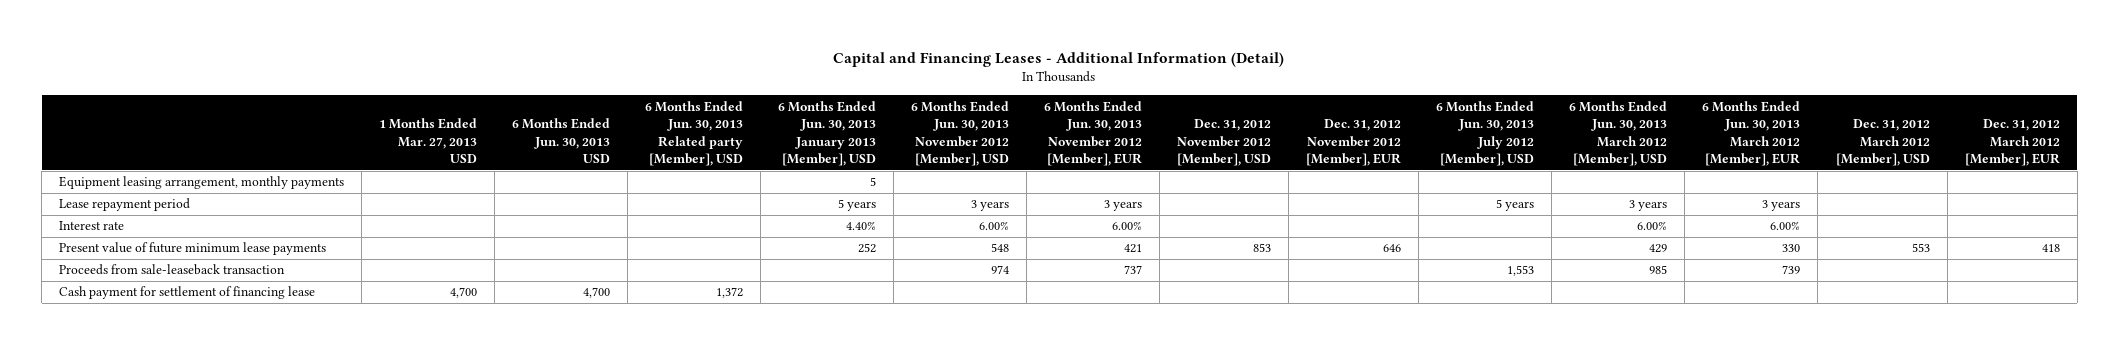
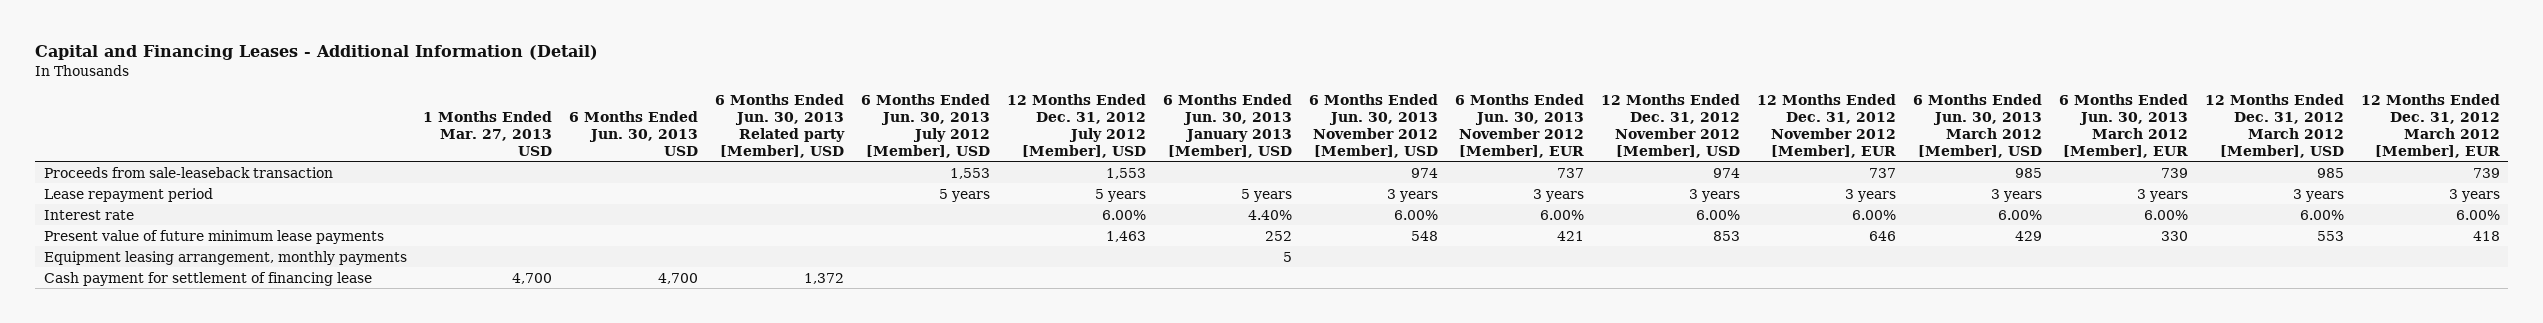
- | 1 Months Ended Mar. 27, 2013 USD | 6 Months Ended Jun. 30, 2013 USD | 6 Months Ended Jun. 30, 2013 Related party [Member], USD | 6 Months Ended Jun. 30, 2013 January 2013 [Member], USD | 6 Months Ended Jun. 30, 2013 November 2012 [Member], USD | 6 Months Ended Jun. 30, 2013 November 2012 [Member], EUR | Dec. 31, 2012 November 2012 [Member], USD | Dec. 31, 2012 November 2012 [Member], EUR | 6 Months Ended Jun. 30, 2013 July 2012 [Member], USD | 6 Months Ended Jun. 30, 2013 March 2012 [Member], USD | 6 Months Ended Jun. 30, 2013 March 2012 [Member], EUR | Dec. 31, 2012 March 2012 [Member], USD | Dec. 31, 2012 March 2012 [Member], EUR
+ | 1 Months Ended Mar. 27, 2013 USD | 6 Months Ended Jun. 30, 2013 USD | 6 Months Ended Jun. 30, 2013 Related party [Member], USD | 6 Months Ended Jun. 30, 2013 July 2012 [Member], USD | 12 Months Ended Dec. 31, 2012 July 2012 [Member], USD | 6 Months Ended Jun. 30, 2013 January 2013 [Member], USD | 6 Months Ended Jun. 30, 2013 November 2012 [Member], USD | 6 Months Ended Jun. 30, 2013 November 2012 [Member], EUR | 12 Months Ended Dec. 31, 2012 November 2012 [Member], USD | 12 Months Ended Dec. 31, 2012 November 2012 [Member], EUR | 6 Months Ended Jun. 30, 2013 March 2012 [Member], USD | 6 Months Ended Jun. 30, 2013 March 2012 [Member], EUR | 12 Months Ended Dec. 31, 2012 March 2012 [Member], USD | 12 Months Ended Dec. 31, 2012 March 2012 [Member], EUR
moved up: Proceeds from sale-leaseback transaction | | | | 1,553 | 1,553 | | 974 | 737 | 974 | 737 | 985 | 739 | 985 | 739
moved down: Equipment leasing arrangement, monthly payments | | | | | | 5 | | | | | | | |

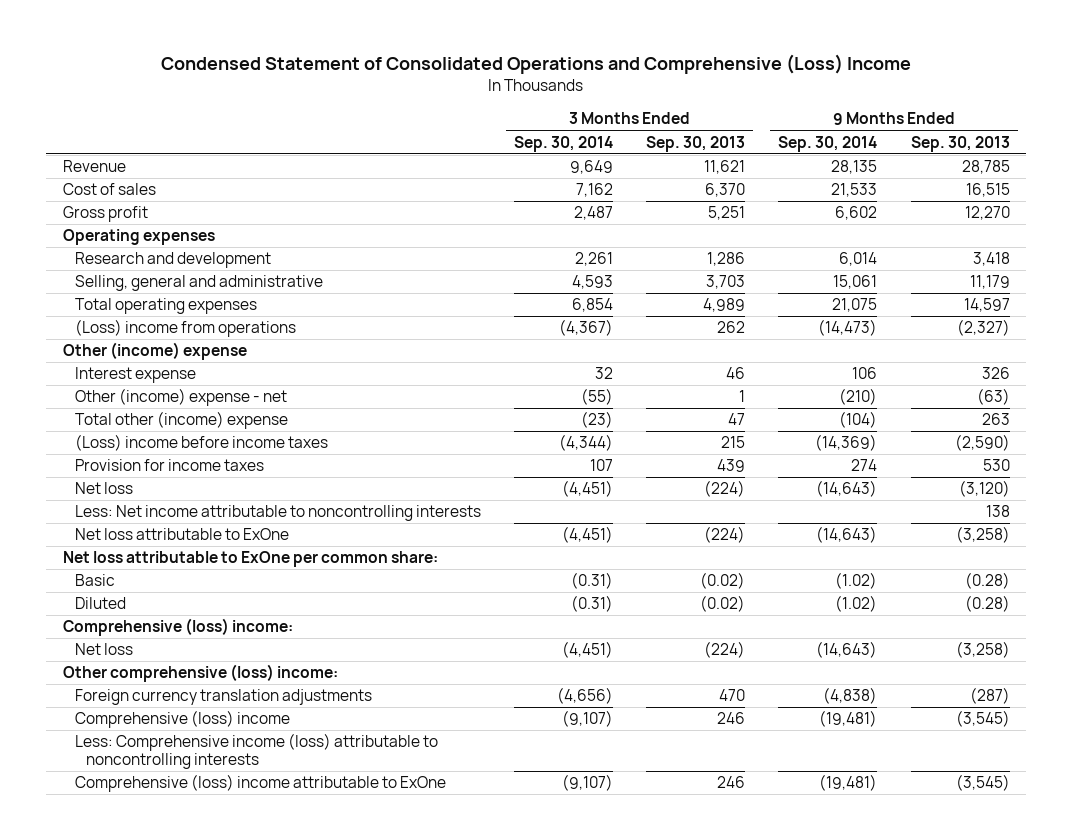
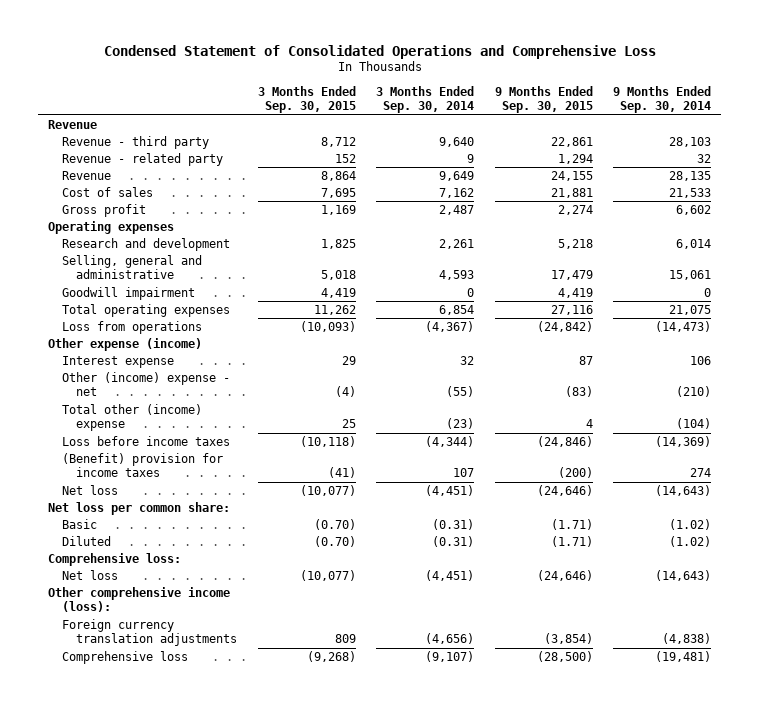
- Condensed Statement of Consolidated Operations and Comprehensive (Loss) Income
+ Condensed Statement of Consolidated Operations and Comprehensive Loss
- | 3 Months Ended Sep. 30, 2014 | 3 Months Ended Sep. 30, 2013 | 9 Months Ended Sep. 30, 2014 | 9 Months Ended Sep. 30, 2013
+ | 3 Months Ended Sep. 30, 2015 | 3 Months Ended Sep. 30, 2014 | 9 Months Ended Sep. 30, 2015 | 9 Months Ended Sep. 30, 2014
+ Revenue
+ Revenue - third party | 8,712 | 9,640 | 22,861 | 28,103
+ Revenue - related party | 152 | 9 | 1,294 | 32
+ Goodwill impairment | 4,419 | 0 | 4,419 | 0
- (Loss) income from operations | (4,367) | 262 | (14,473) | (2,327)
- Other (income) expense
+ Loss from operations | (10,093) | (4,367) | (24,842) | (14,473)
+ Other expense (income)
- (Loss) income before income taxes | (4,344) | 215 | (14,369) | (2,590)
- Provision for income taxes | 107 | 439 | 274 | 530
+ Loss before income taxes | (10,118) | (4,344) | (24,846) | (14,369)
+ (Benefit) provision for income taxes | (41) | 107 | (200) | 274
- Less: Net income attributable to noncontrolling interests | | | | 138
- Net loss attributable to ExOne | (4,451) | (224) | (14,643) | (3,258)
- Net loss attributable to ExOne per common share:
+ Net loss per common share:
- Comprehensive (loss) income:
+ Comprehensive loss:
- Other comprehensive (loss) income:
+ Other comprehensive income (loss):
- Comprehensive (loss) income | (9,107) | 246 | (19,481) | (3,545)
- Less: Comprehensive income (loss) attributable to noncontrolling interests
- Comprehensive (loss) income attributable to ExOne | (9,107) | 246 | (19,481) | (3,545)
+ Comprehensive loss | (9,268) | (9,107) | (28,500) | (19,481)

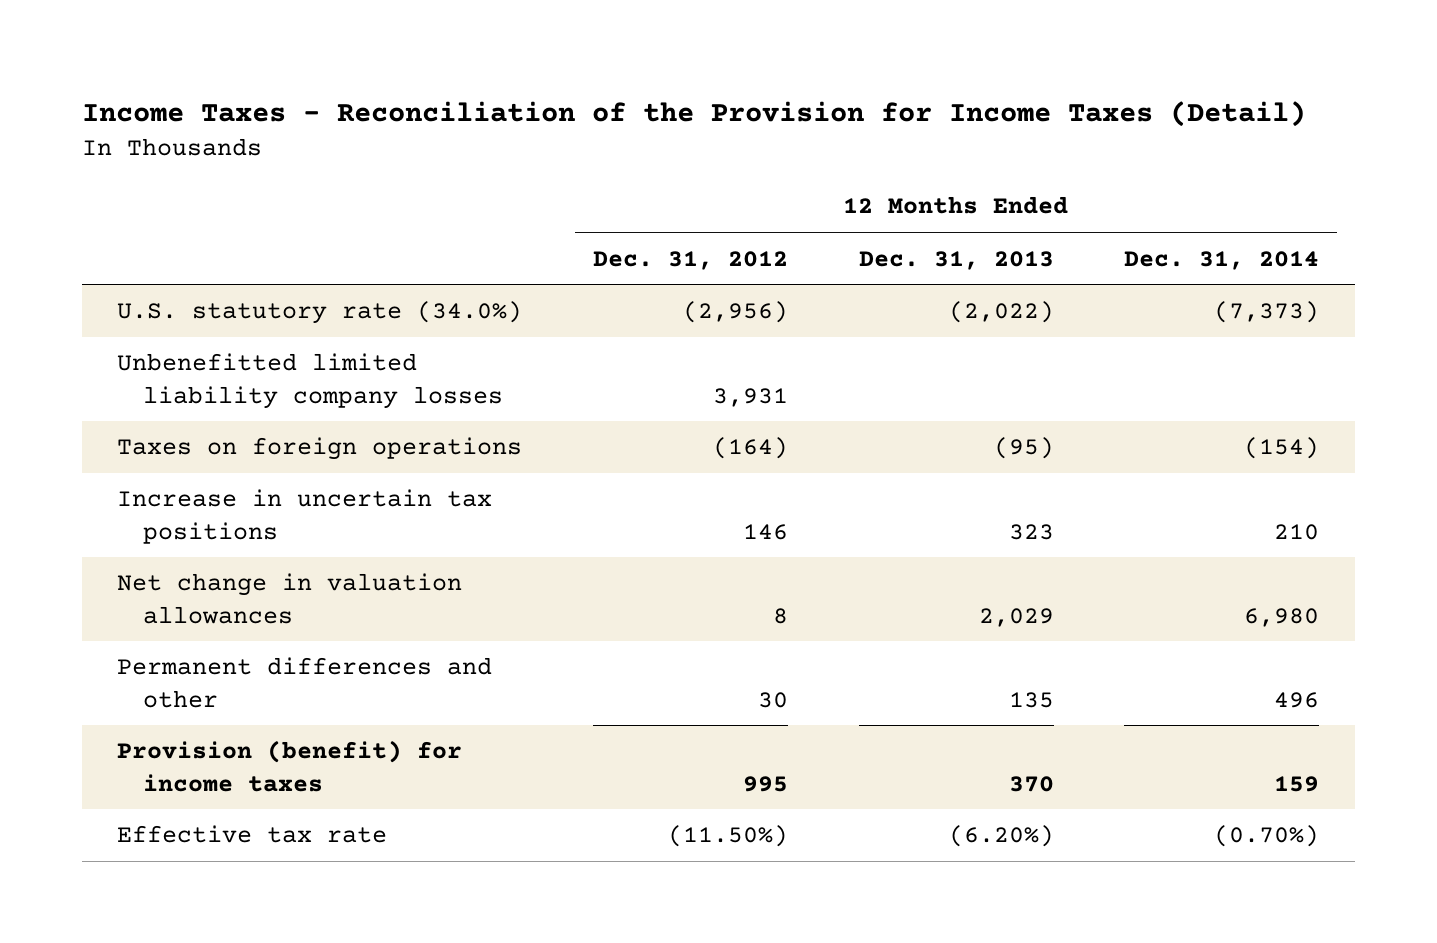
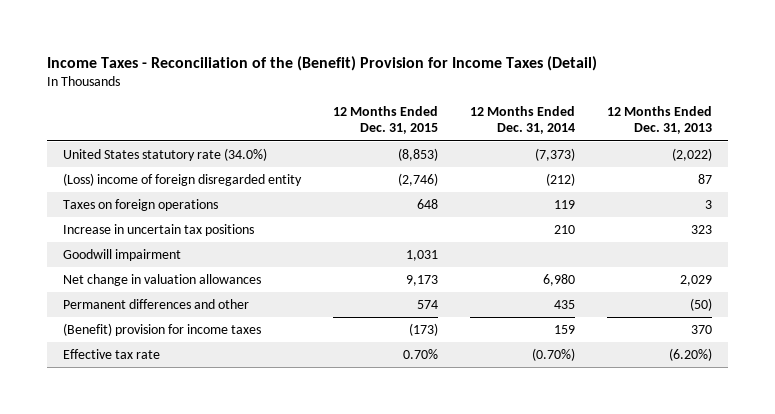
- Income Taxes - Reconciliation of the Provision for Income Taxes (Detail)
+ Income Taxes - Reconciliation of the (Benefit) Provision for Income Taxes (Detail)
- | 12 Months Ended Dec. 31, 2012 | 12 Months Ended Dec. 31, 2013 | 12 Months Ended Dec. 31, 2014
+ | 12 Months Ended Dec. 31, 2015 | 12 Months Ended Dec. 31, 2014 | 12 Months Ended Dec. 31, 2013
- U.S. statutory rate (34.0%) | (2,956) | (2,022) | (7,373)
- Unbenefitted limited liability company losses | 3,931 | |
- Taxes on foreign operations | (164) | (95) | (154)
+ United States statutory rate (34.0%) | (8,853) | (7,373) | (2,022)
+ (Loss) income of foreign disregarded entity | (2,746) | (212) | 87
+ Taxes on foreign operations | 648 | 119 | 3
+ Goodwill impairment | 1,031 | |
- Permanent differences and other | 30 | 135 | 496
- Provision (benefit) for income taxes | 995 | 370 | 159
+ Permanent differences and other | 574 | 435 | (50)
+ (Benefit) provision for income taxes | (173) | 159 | 370

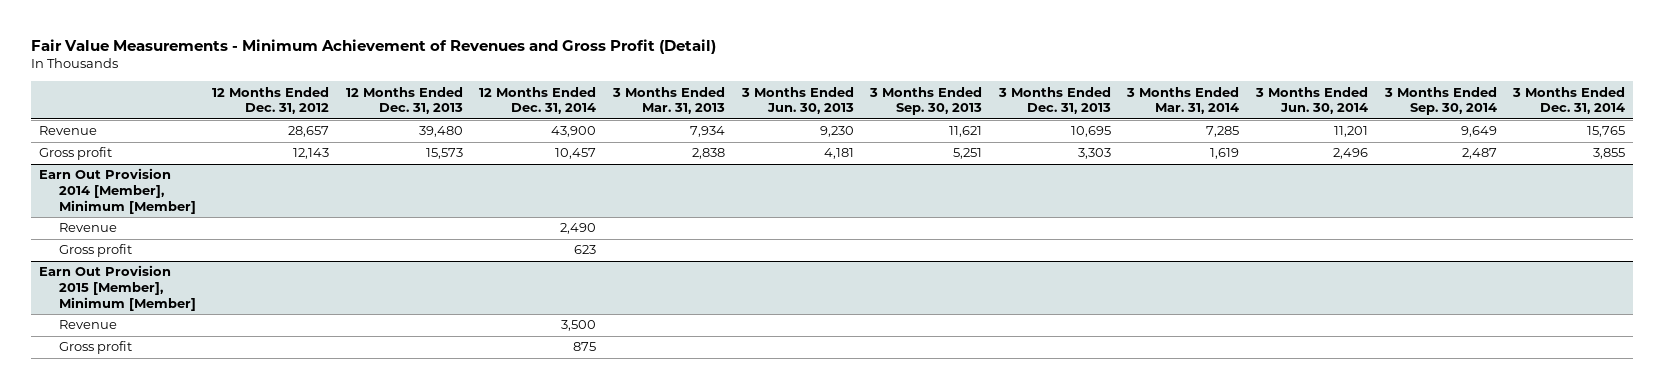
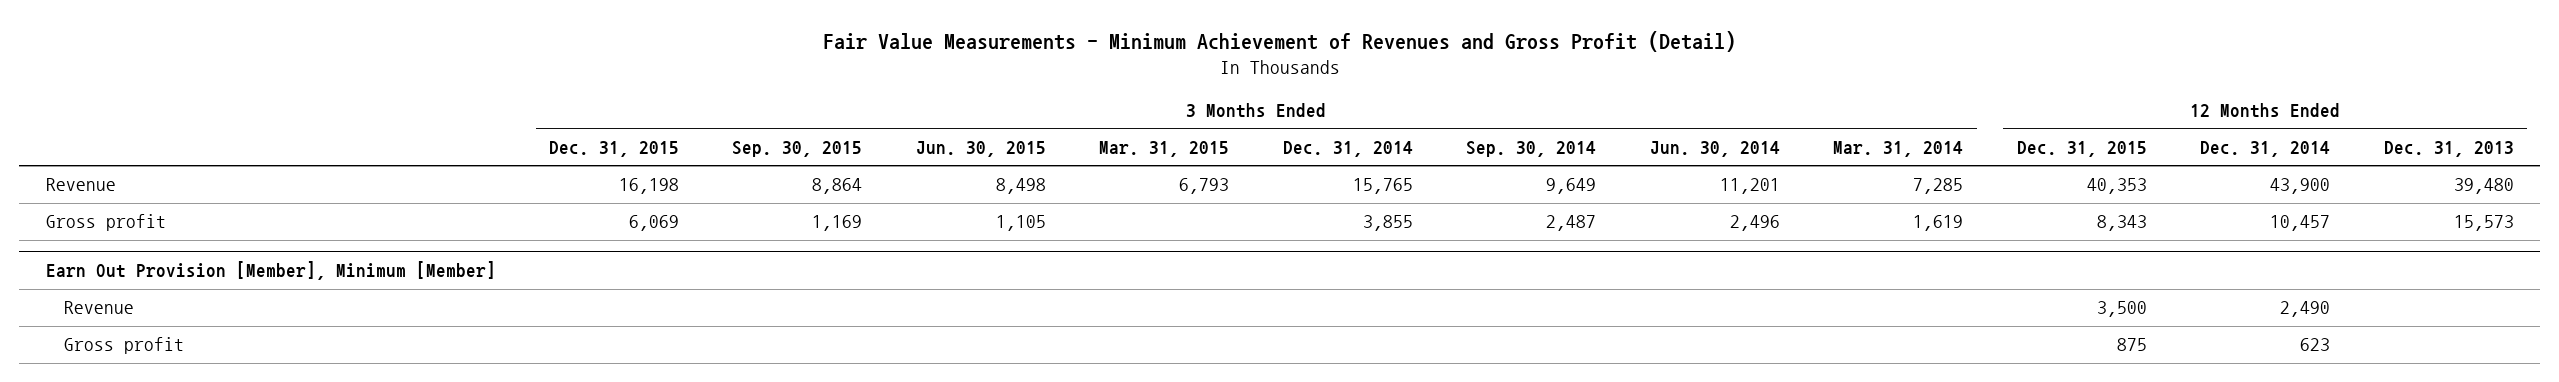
- | 12 Months Ended Dec. 31, 2012 | 12 Months Ended Dec. 31, 2013 | 12 Months Ended Dec. 31, 2014 | 3 Months Ended Mar. 31, 2013 | 3 Months Ended Jun. 30, 2013 | 3 Months Ended Sep. 30, 2013 | 3 Months Ended Dec. 31, 2013 | 3 Months Ended Mar. 31, 2014 | 3 Months Ended Jun. 30, 2014 | 3 Months Ended Sep. 30, 2014 | 3 Months Ended Dec. 31, 2014
+ | 3 Months Ended Dec. 31, 2015 | 3 Months Ended Sep. 30, 2015 | 3 Months Ended Jun. 30, 2015 | 3 Months Ended Mar. 31, 2015 | 3 Months Ended Dec. 31, 2014 | 3 Months Ended Sep. 30, 2014 | 3 Months Ended Jun. 30, 2014 | 3 Months Ended Mar. 31, 2014 | 12 Months Ended Dec. 31, 2015 | 12 Months Ended Dec. 31, 2014 | 12 Months Ended Dec. 31, 2013
- Earn Out Provision 2014 [Member], Minimum [Member]
+ Earn Out Provision [Member], Minimum [Member]
- Earn Out Provision 2015 [Member], Minimum [Member]
- Revenue | | | 3,500 | | | | | | | |
- Gross profit | | | 875 | | | | | | | |

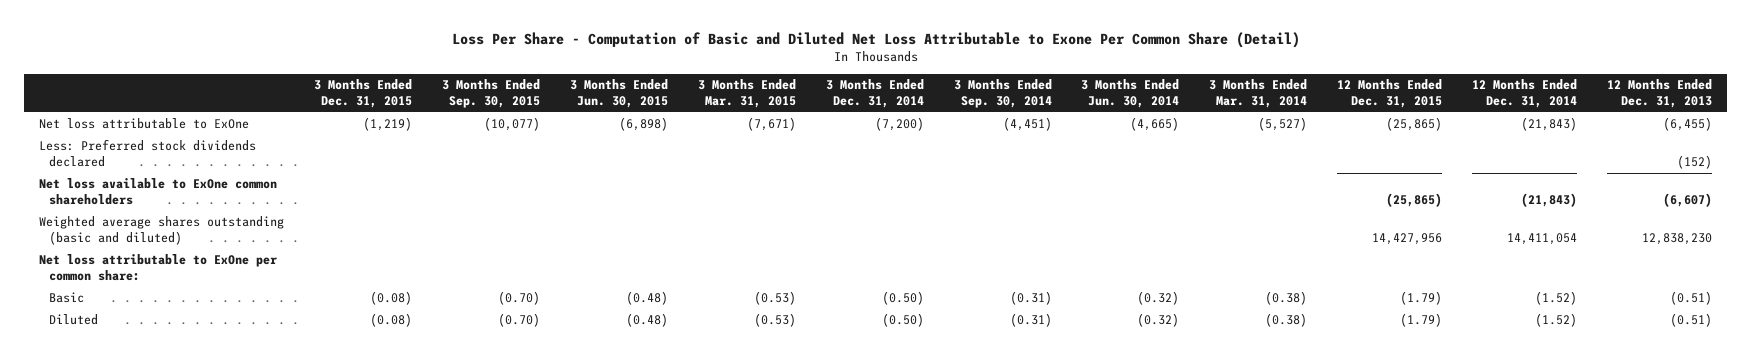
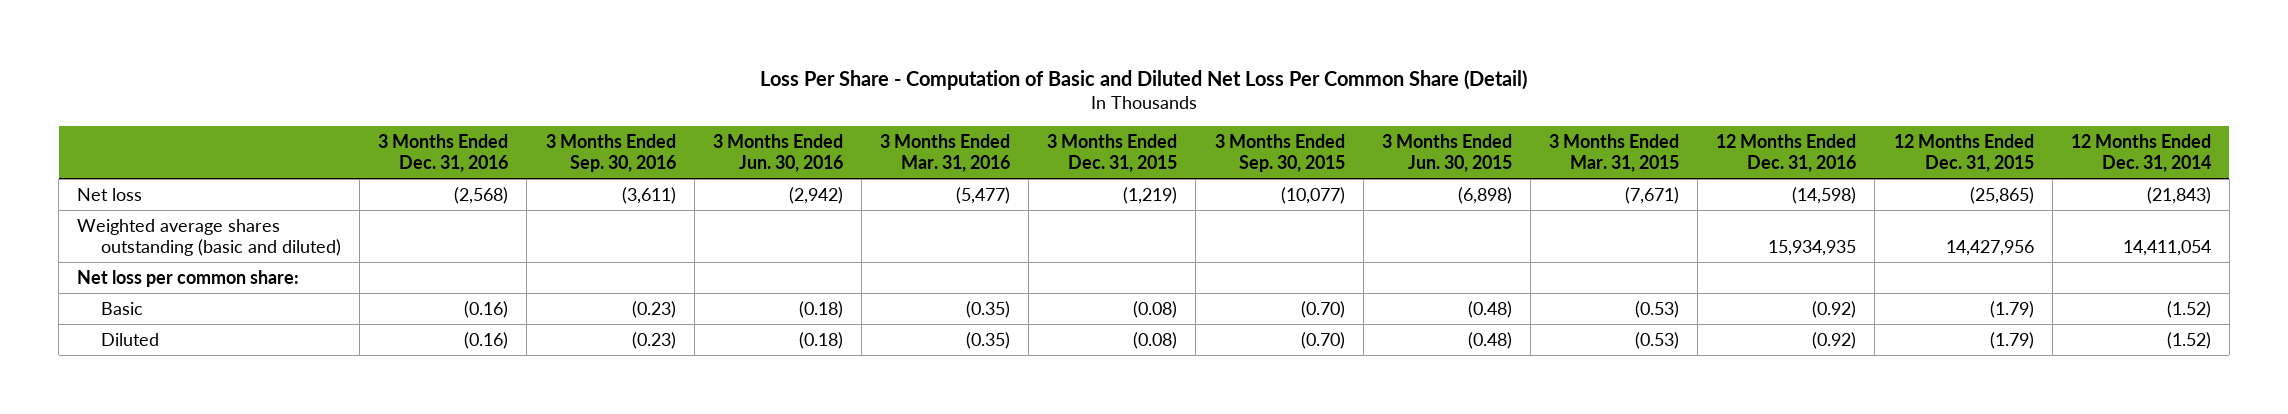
- Loss Per Share - Computation of Basic and Diluted Net Loss Attributable to Exone Per Common Share (Detail)
+ Loss Per Share - Computation of Basic and Diluted Net Loss Per Common Share (Detail)
- | 3 Months Ended Dec. 31, 2015 | 3 Months Ended Sep. 30, 2015 | 3 Months Ended Jun. 30, 2015 | 3 Months Ended Mar. 31, 2015 | 3 Months Ended Dec. 31, 2014 | 3 Months Ended Sep. 30, 2014 | 3 Months Ended Jun. 30, 2014 | 3 Months Ended Mar. 31, 2014 | 12 Months Ended Dec. 31, 2015 | 12 Months Ended Dec. 31, 2014 | 12 Months Ended Dec. 31, 2013
+ | 3 Months Ended Dec. 31, 2016 | 3 Months Ended Sep. 30, 2016 | 3 Months Ended Jun. 30, 2016 | 3 Months Ended Mar. 31, 2016 | 3 Months Ended Dec. 31, 2015 | 3 Months Ended Sep. 30, 2015 | 3 Months Ended Jun. 30, 2015 | 3 Months Ended Mar. 31, 2015 | 12 Months Ended Dec. 31, 2016 | 12 Months Ended Dec. 31, 2015 | 12 Months Ended Dec. 31, 2014
- Net loss attributable to ExOne | (1,219) | (10,077) | (6,898) | (7,671) | (7,200) | (4,451) | (4,665) | (5,527) | (25,865) | (21,843) | (6,455)
- Less: Preferred stock dividends declared | | | | | | | | | | | (152)
- Net loss available to ExOne common shareholders | | | | | | | | | (25,865) | (21,843) | (6,607)
+ Net loss | (2,568) | (3,611) | (2,942) | (5,477) | (1,219) | (10,077) | (6,898) | (7,671) | (14,598) | (25,865) | (21,843)
- Net loss attributable to ExOne per common share:
+ Net loss per common share:

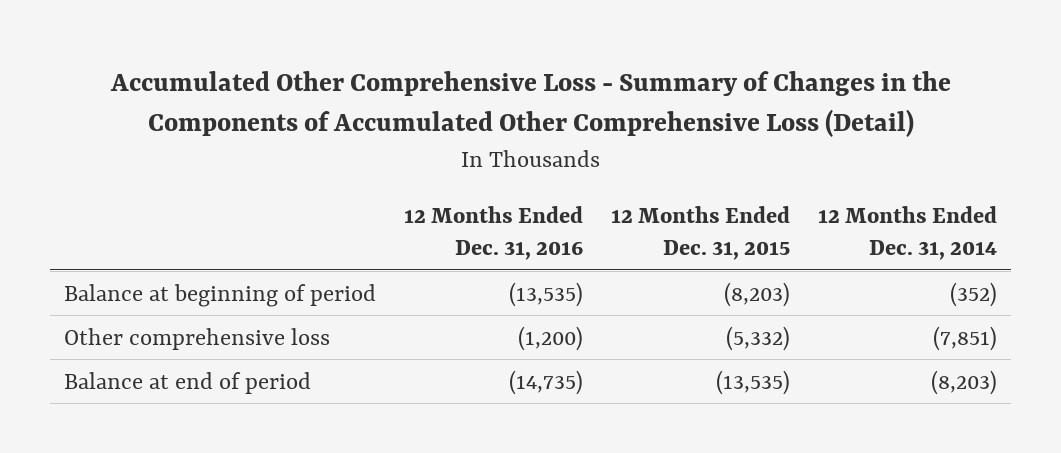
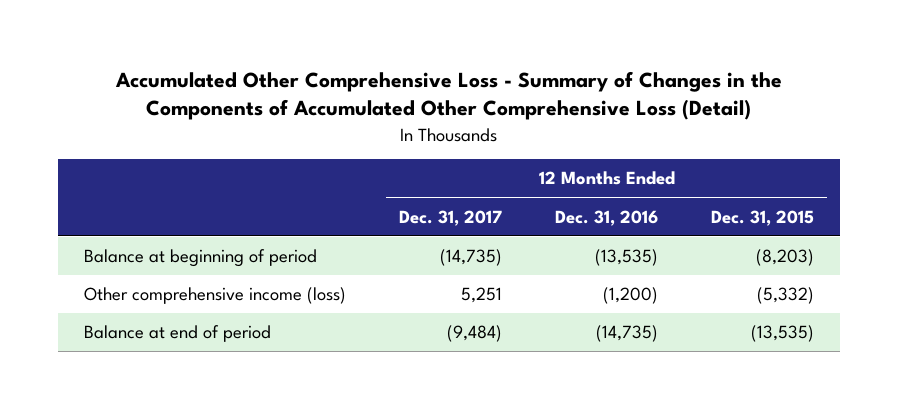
- | 12 Months Ended Dec. 31, 2016 | 12 Months Ended Dec. 31, 2015 | 12 Months Ended Dec. 31, 2014
+ | 12 Months Ended Dec. 31, 2017 | 12 Months Ended Dec. 31, 2016 | 12 Months Ended Dec. 31, 2015
- Other comprehensive loss | (1,200) | (5,332) | (7,851)
+ Other comprehensive income (loss) | 5,251 | (1,200) | (5,332)

